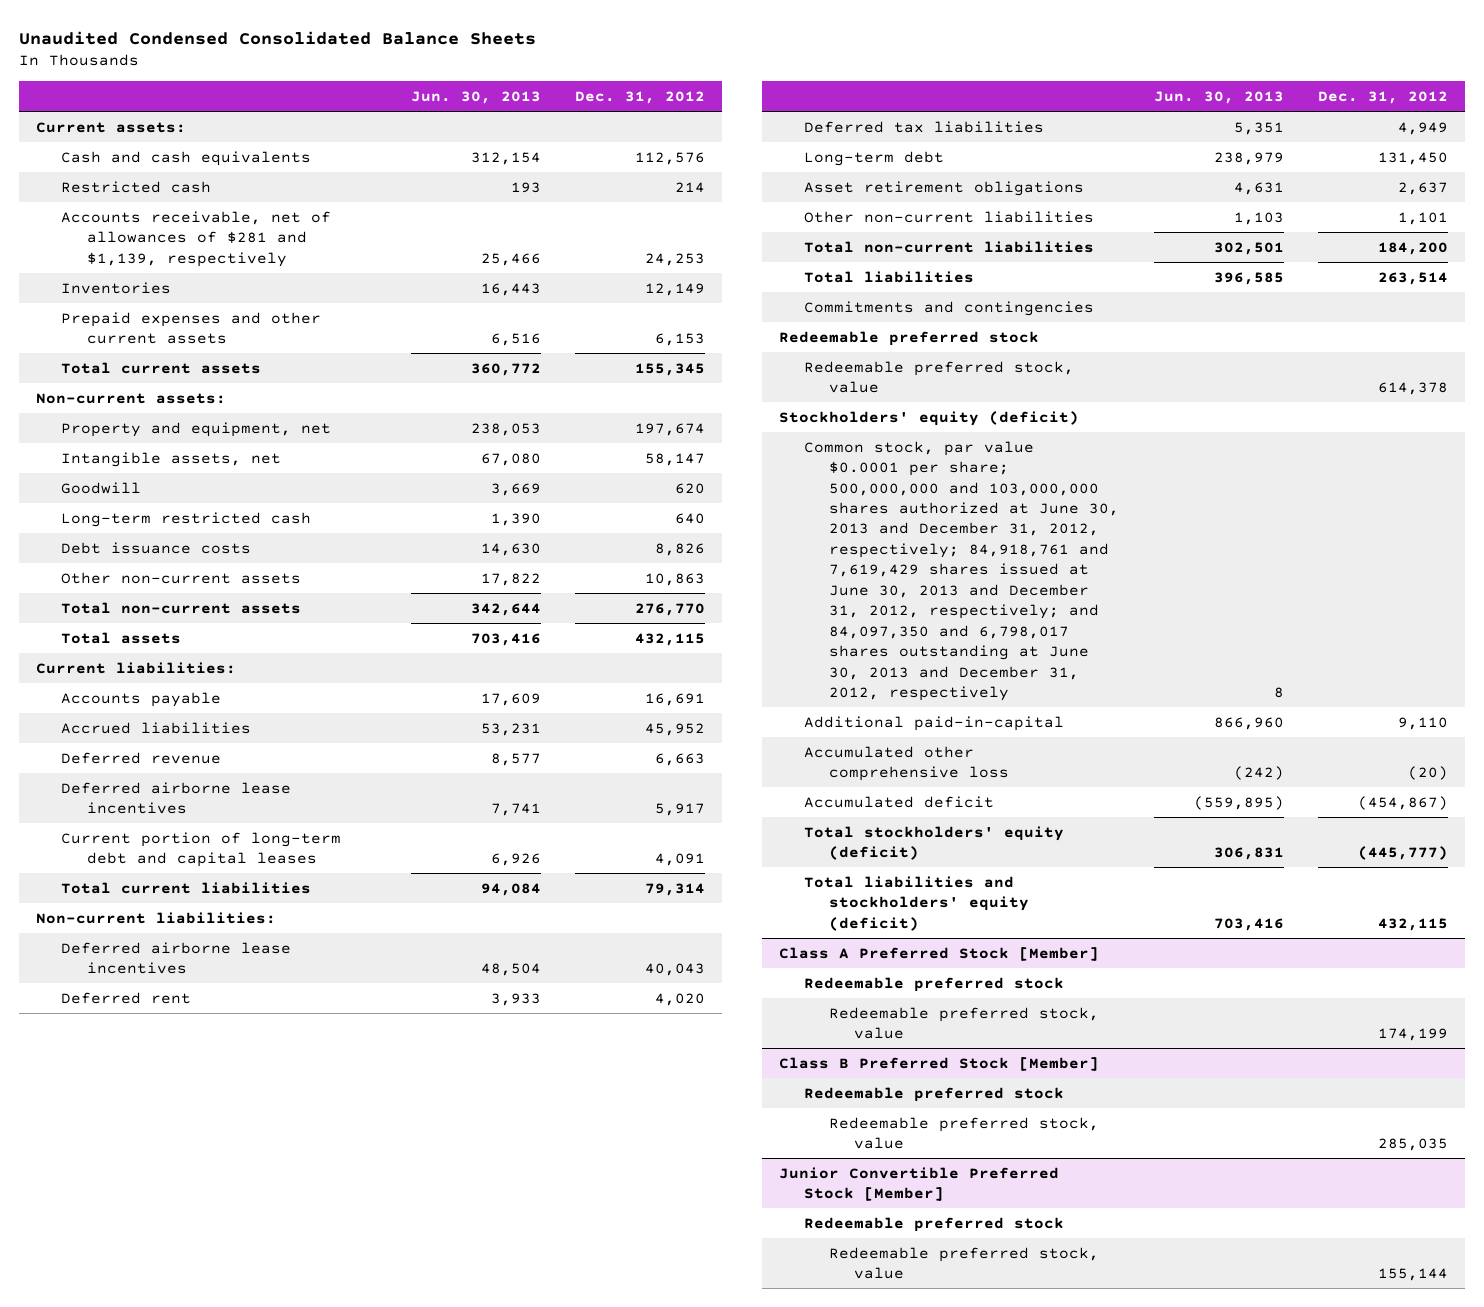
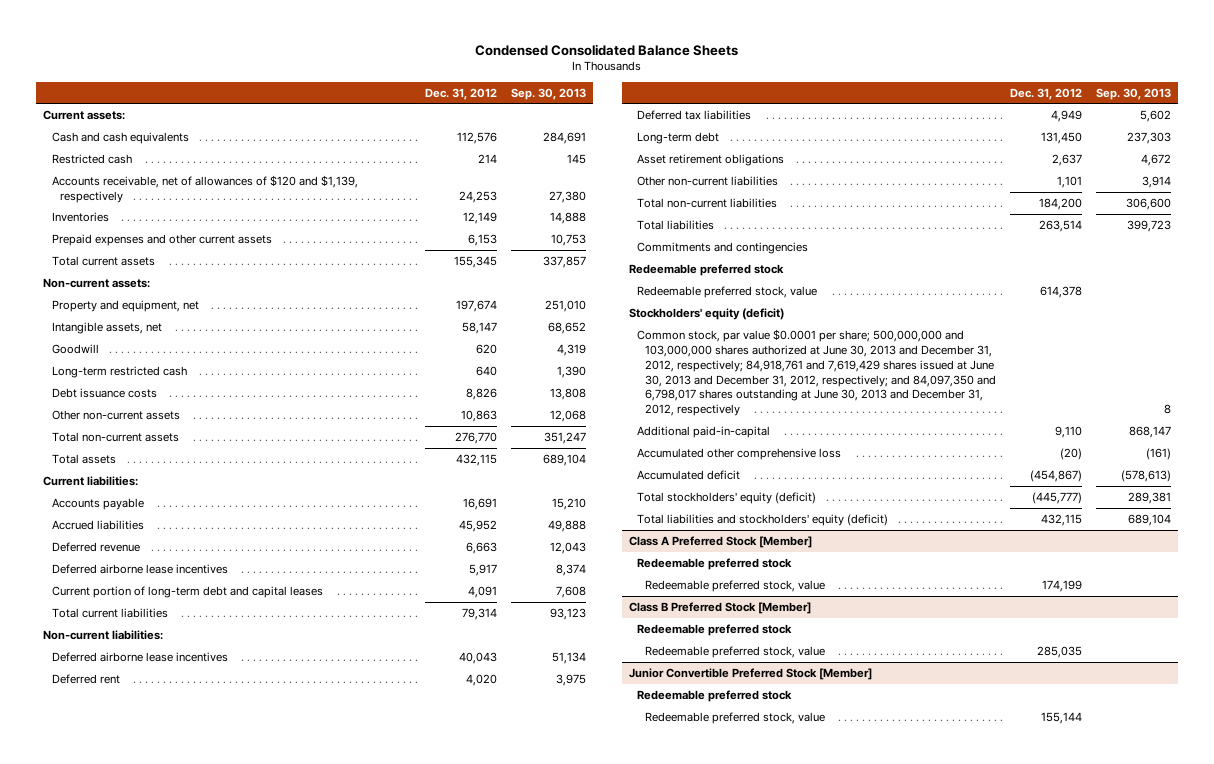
- Unaudited Condensed Consolidated Balance Sheets
+ Condensed Consolidated Balance Sheets
- | Jun. 30, 2013 | Dec. 31, 2012
+ | Dec. 31, 2012 | Sep. 30, 2013
- Accounts receivable, net of allowances of $281 and $1,139, respectively | 25,466 | 24,253
+ Accounts receivable, net of allowances of $120 and $1,139, respectively | 24,253 | 27,380

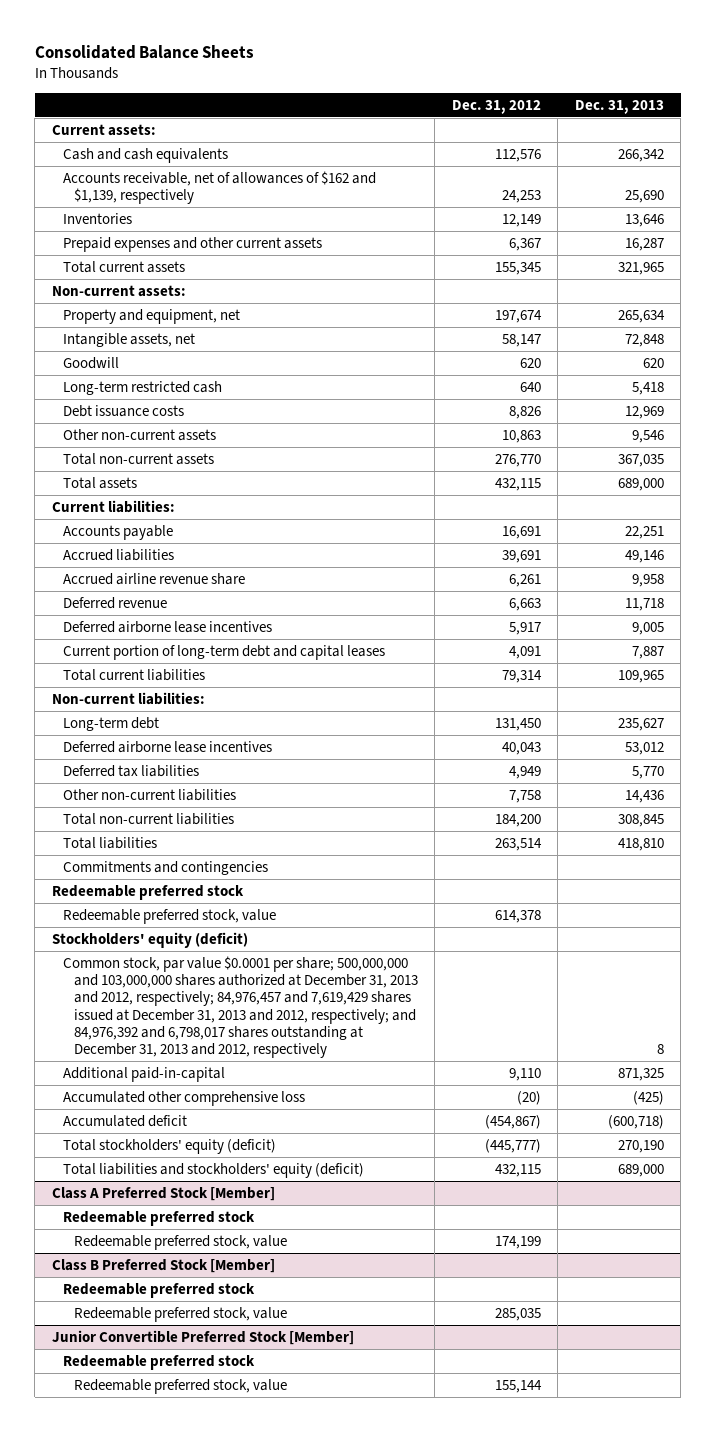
- Condensed Consolidated Balance Sheets
+ Consolidated Balance Sheets
- | Dec. 31, 2012 | Sep. 30, 2013
+ | Dec. 31, 2012 | Dec. 31, 2013
- Restricted cash | 214 | 145
- Accounts receivable, net of allowances of $120 and $1,139, respectively | 24,253 | 27,380
+ Accounts receivable, net of allowances of $162 and $1,139, respectively | 24,253 | 25,690
- Prepaid expenses and other current assets | 6,153 | 10,753
+ Prepaid expenses and other current assets | 6,367 | 16,287
- Accrued liabilities | 45,952 | 49,888
+ Accrued liabilities | 39,691 | 49,146
+ Accrued airline revenue share | 6,261 | 9,958
moved up: Long-term debt | 131,450 | 235,627
- Deferred rent | 4,020 | 3,975
- Asset retirement obligations | 2,637 | 4,672
- Other non-current liabilities | 1,101 | 3,914
+ Other non-current liabilities | 7,758 | 14,436
- Common stock, par value $0.0001 per share; 500,000,000 and 103,000,000 shares authorized at June 30, 2013 and December 31, 2012, respectively; 84,918,761 and 7,619,429 shares issued at June 30, 2013 and December 31, 2012, respectively; and 84,097,350 and 6,798,017 shares outstanding at June 30, 2013 and December 31, 2012, respectively | | 8
+ Common stock, par value $0.0001 per share; 500,000,000 and 103,000,000 shares authorized at December 31, 2013 and 2012, respectively; 84,976,457 and 7,619,429 shares issued at December 31, 2013 and 2012, respectively; and 84,976,392 and 6,798,017 shares outstanding at December 31, 2013 and 2012, respectively | | 8

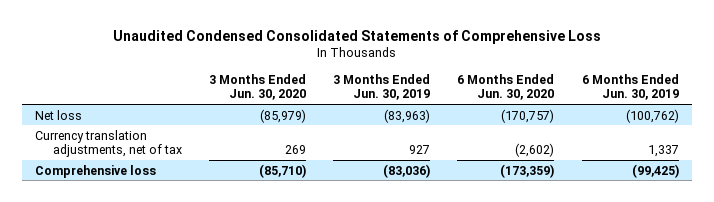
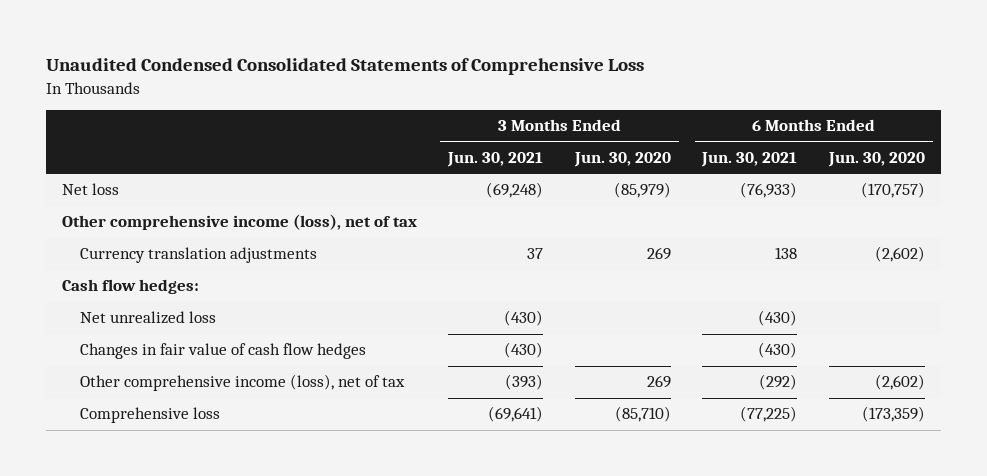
- | 3 Months Ended Jun. 30, 2020 | 3 Months Ended Jun. 30, 2019 | 6 Months Ended Jun. 30, 2020 | 6 Months Ended Jun. 30, 2019
+ | 3 Months Ended Jun. 30, 2021 | 3 Months Ended Jun. 30, 2020 | 6 Months Ended Jun. 30, 2021 | 6 Months Ended Jun. 30, 2020
- Currency translation adjustments, net of tax | 269 | 927 | (2,602) | 1,337
+ Other comprehensive income (loss), net of tax
+ Currency translation adjustments | 37 | 269 | 138 | (2,602)
+ Cash flow hedges:
+ Net unrealized loss | (430) | | (430) |
+ Changes in fair value of cash flow hedges | (430) | | (430) |
+ Other comprehensive income (loss), net of tax | (393) | 269 | (292) | (2,602)

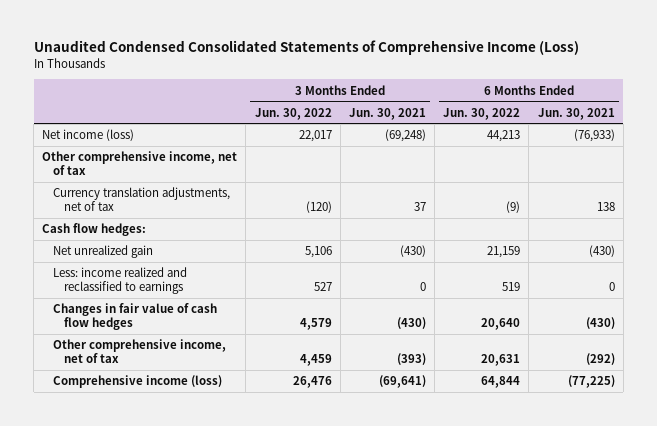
- Unaudited Condensed Consolidated Statements of Comprehensive Loss
+ Unaudited Condensed Consolidated Statements of Comprehensive Income (Loss)
- | 3 Months Ended Jun. 30, 2021 | 3 Months Ended Jun. 30, 2020 | 6 Months Ended Jun. 30, 2021 | 6 Months Ended Jun. 30, 2020
+ | 3 Months Ended Jun. 30, 2022 | 3 Months Ended Jun. 30, 2021 | 6 Months Ended Jun. 30, 2022 | 6 Months Ended Jun. 30, 2021
- Net loss | (69,248) | (85,979) | (76,933) | (170,757)
- Other comprehensive income (loss), net of tax
- Currency translation adjustments | 37 | 269 | 138 | (2,602)
+ Net income (loss) | 22,017 | (69,248) | 44,213 | (76,933)
+ Other comprehensive income, net of tax
+ Currency translation adjustments, net of tax | (120) | 37 | (9) | 138
- Net unrealized loss | (430) | | (430) |
+ Net unrealized gain | 5,106 | (430) | 21,159 | (430)
+ Less: income realized and reclassified to earnings | 527 | 0 | 519 | 0
- Other comprehensive income (loss), net of tax | (393) | 269 | (292) | (2,602)
- Comprehensive loss | (69,641) | (85,710) | (77,225) | (173,359)
+ Other comprehensive income, net of tax | 4,459 | (393) | 20,631 | (292)
+ Comprehensive income (loss) | 26,476 | (69,641) | 64,844 | (77,225)

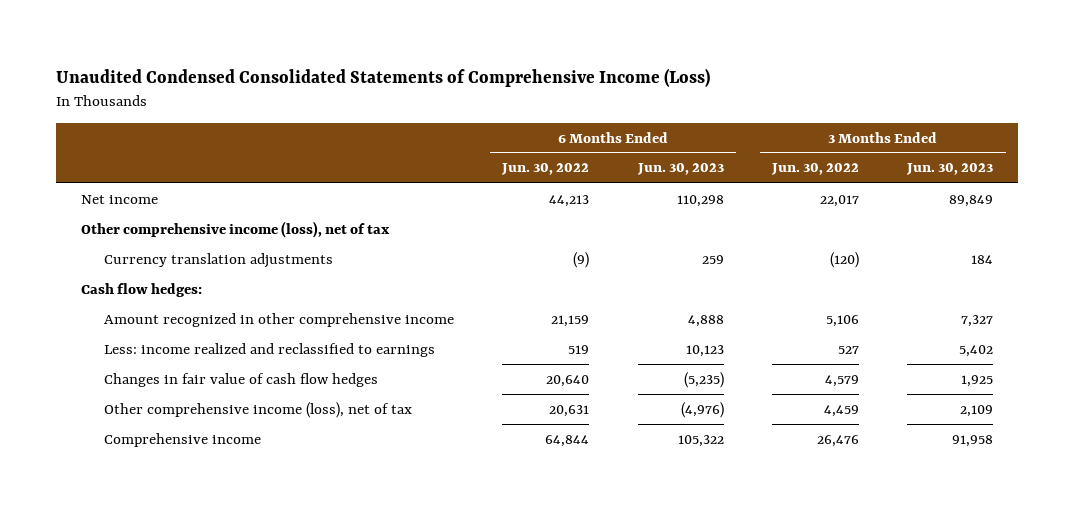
- | 3 Months Ended Jun. 30, 2022 | 3 Months Ended Jun. 30, 2021 | 6 Months Ended Jun. 30, 2022 | 6 Months Ended Jun. 30, 2021
+ | 6 Months Ended Jun. 30, 2022 | 6 Months Ended Jun. 30, 2023 | 3 Months Ended Jun. 30, 2022 | 3 Months Ended Jun. 30, 2023
- Net income (loss) | 22,017 | (69,248) | 44,213 | (76,933)
- Other comprehensive income, net of tax
- Currency translation adjustments, net of tax | (120) | 37 | (9) | 138
+ Net income | 44,213 | 110,298 | 22,017 | 89,849
+ Other comprehensive income (loss), net of tax
+ Currency translation adjustments | (9) | 259 | (120) | 184
- Net unrealized gain | 5,106 | (430) | 21,159 | (430)
+ Amount recognized in other comprehensive income | 21,159 | 4,888 | 5,106 | 7,327
- Other comprehensive income, net of tax | 4,459 | (393) | 20,631 | (292)
- Comprehensive income (loss) | 26,476 | (69,641) | 64,844 | (77,225)
+ Other comprehensive income (loss), net of tax | 20,631 | (4,976) | 4,459 | 2,109
+ Comprehensive income | 64,844 | 105,322 | 26,476 | 91,958

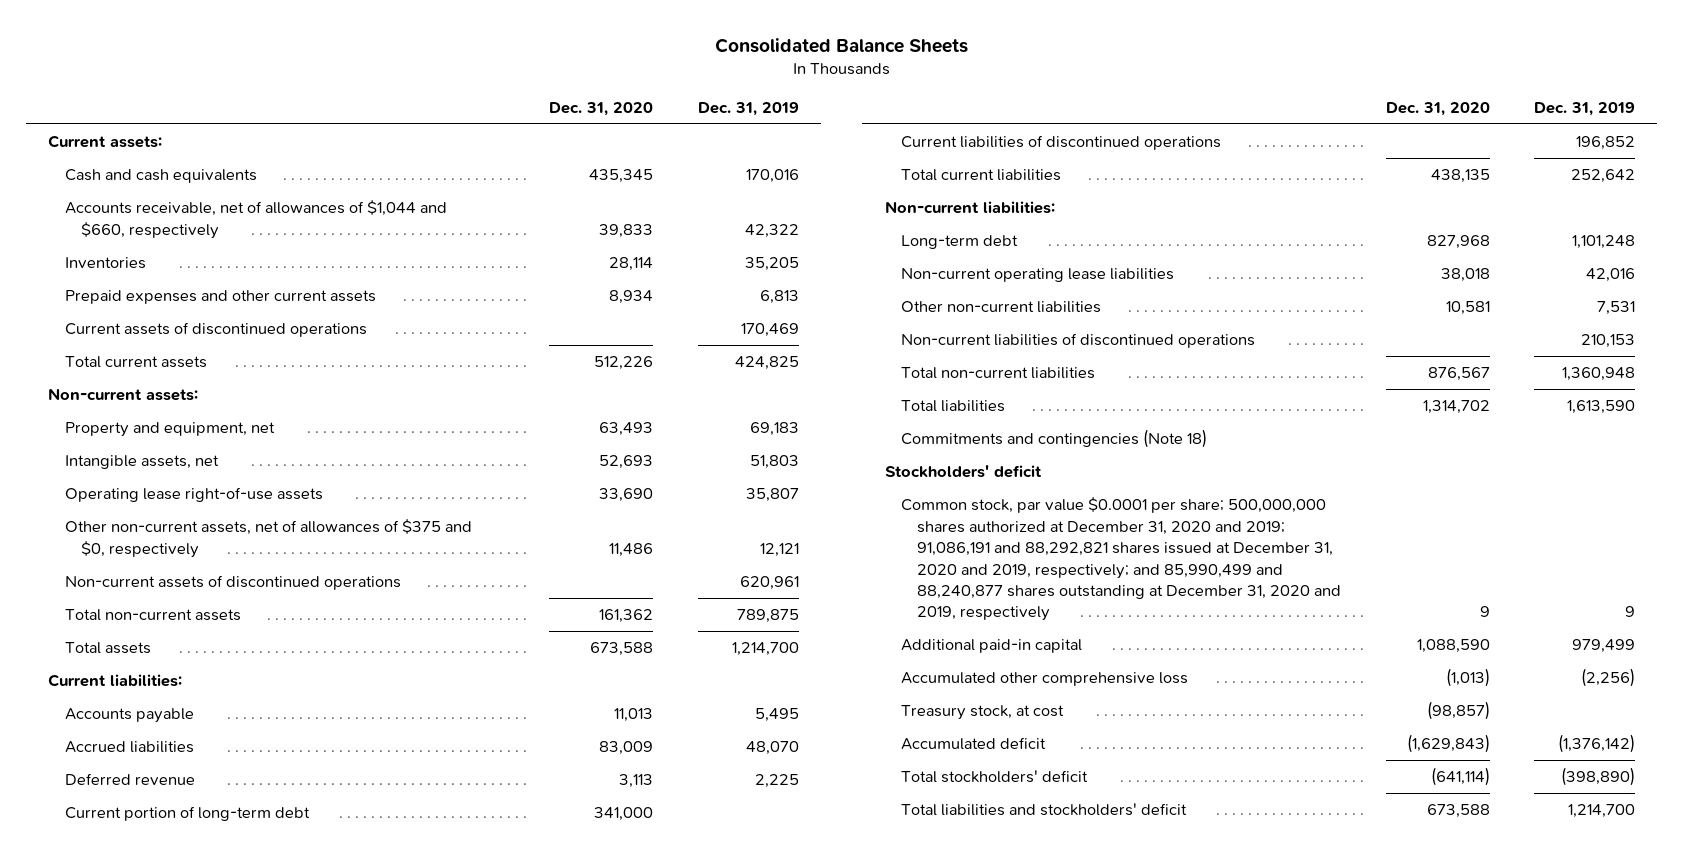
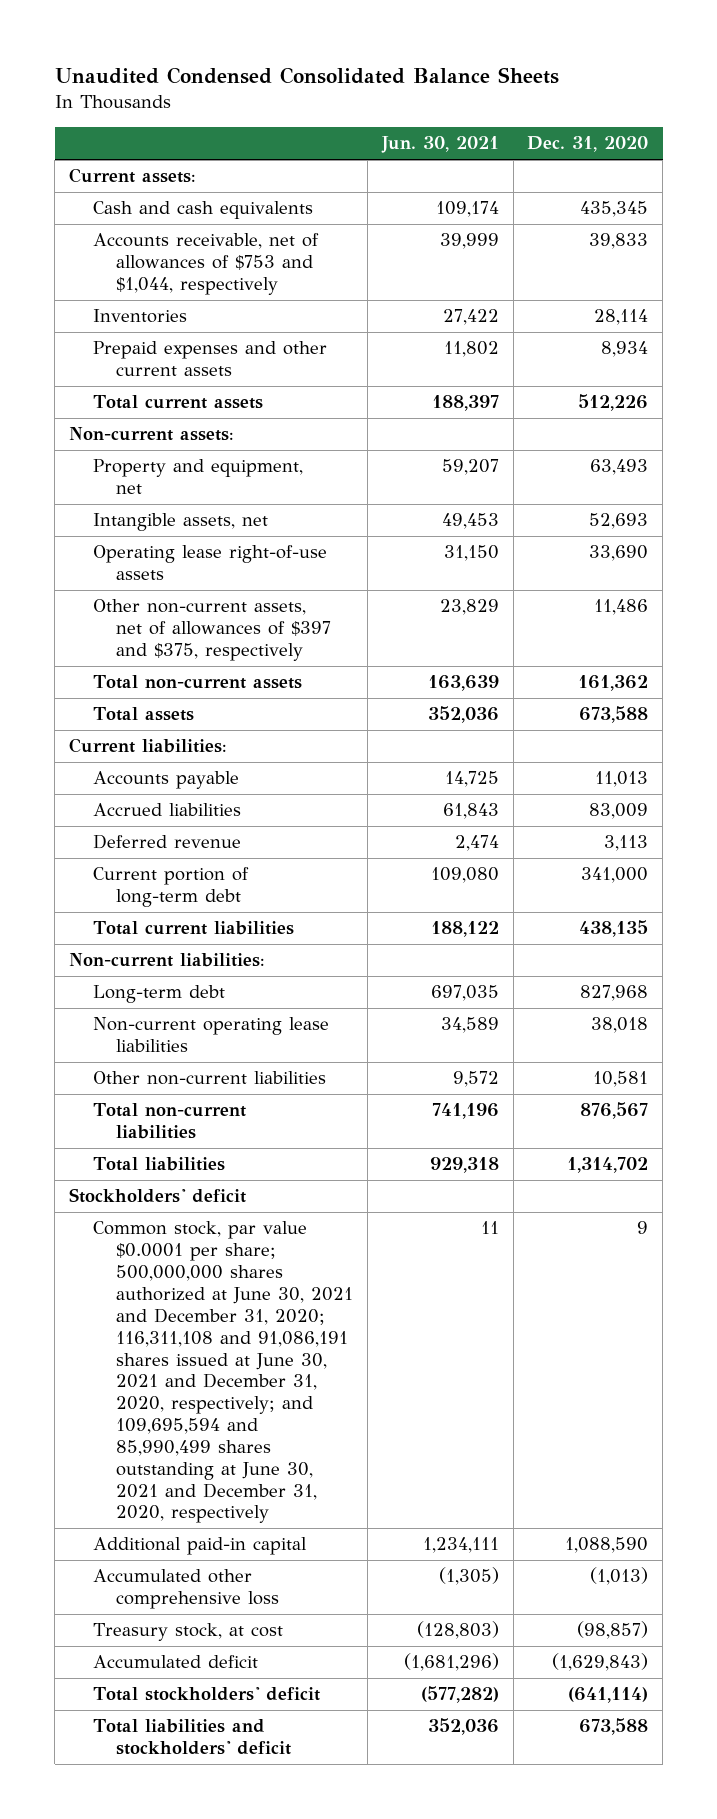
- Consolidated Balance Sheets
+ Unaudited Condensed Consolidated Balance Sheets
- | Dec. 31, 2020 | Dec. 31, 2019
+ | Jun. 30, 2021 | Dec. 31, 2020
- Accounts receivable, net of allowances of $1,044 and $660, respectively | 39,833 | 42,322
+ Accounts receivable, net of allowances of $753 and $1,044, respectively | 39,999 | 39,833
- Current assets of discontinued operations | | 170,469
- Other non-current assets, net of allowances of $375 and $0, respectively | 11,486 | 12,121
- Non-current assets of discontinued operations | | 620,961
+ Other non-current assets, net of allowances of $397 and $375, respectively | 23,829 | 11,486
- Current liabilities of discontinued operations | | 196,852
- Non-current liabilities of discontinued operations | | 210,153
- Commitments and contingencies (Note 18)
- Common stock, par value $0.0001 per share; 500,000,000 shares authorized at December 31, 2020 and 2019; 91,086,191 and 88,292,821 shares issued at December 31, 2020 and 2019, respectively; and 85,990,499 and 88,240,877 shares outstanding at December 31, 2020 and 2019, respectively | 9 | 9
+ Common stock, par value $0.0001 per share; 500,000,000 shares authorized at June 30, 2021 and December 31, 2020; 116,311,108 and 91,086,191 shares issued at June 30, 2021 and December 31, 2020, respectively; and 109,695,594 and 85,990,499 shares outstanding at June 30, 2021 and December 31, 2020, respectively | 11 | 9

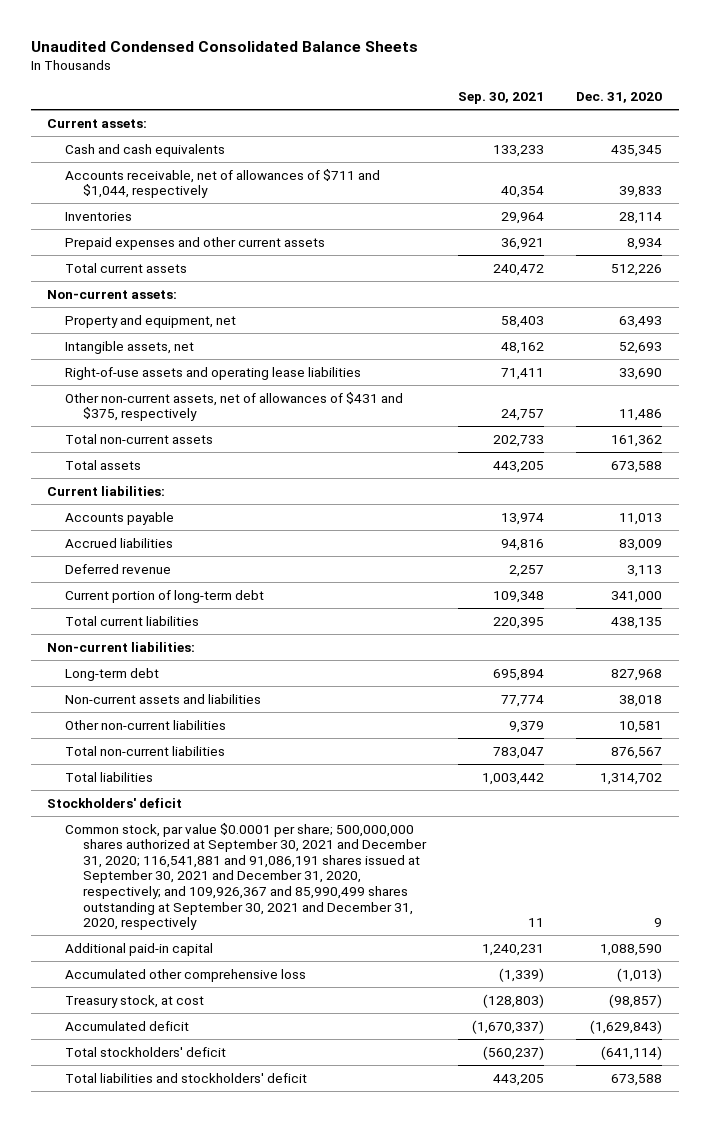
- | Jun. 30, 2021 | Dec. 31, 2020
+ | Sep. 30, 2021 | Dec. 31, 2020
- Accounts receivable, net of allowances of $753 and $1,044, respectively | 39,999 | 39,833
+ Accounts receivable, net of allowances of $711 and $1,044, respectively | 40,354 | 39,833
- Operating lease right-of-use assets | 31,150 | 33,690
- Other non-current assets, net of allowances of $397 and $375, respectively | 23,829 | 11,486
+ Right-of-use assets and operating lease liabilities | 71,411 | 33,690
+ Other non-current assets, net of allowances of $431 and $375, respectively | 24,757 | 11,486
- Non-current operating lease liabilities | 34,589 | 38,018
+ Non-current assets and liabilities | 77,774 | 38,018
- Common stock, par value $0.0001 per share; 500,000,000 shares authorized at June 30, 2021 and December 31, 2020; 116,311,108 and 91,086,191 shares issued at June 30, 2021 and December 31, 2020, respectively; and 109,695,594 and 85,990,499 shares outstanding at June 30, 2021 and December 31, 2020, respectively | 11 | 9
+ Common stock, par value $0.0001 per share; 500,000,000 shares authorized at September 30, 2021 and December 31, 2020; 116,541,881 and 91,086,191 shares issued at September 30, 2021 and December 31, 2020, respectively; and 109,926,367 and 85,990,499 shares outstanding at September 30, 2021 and December 31, 2020, respectively | 11 | 9

